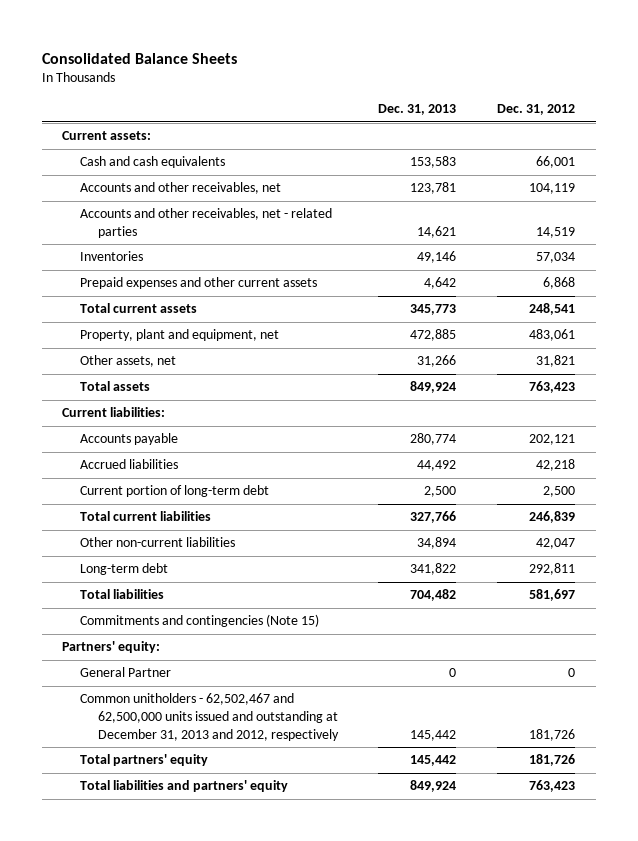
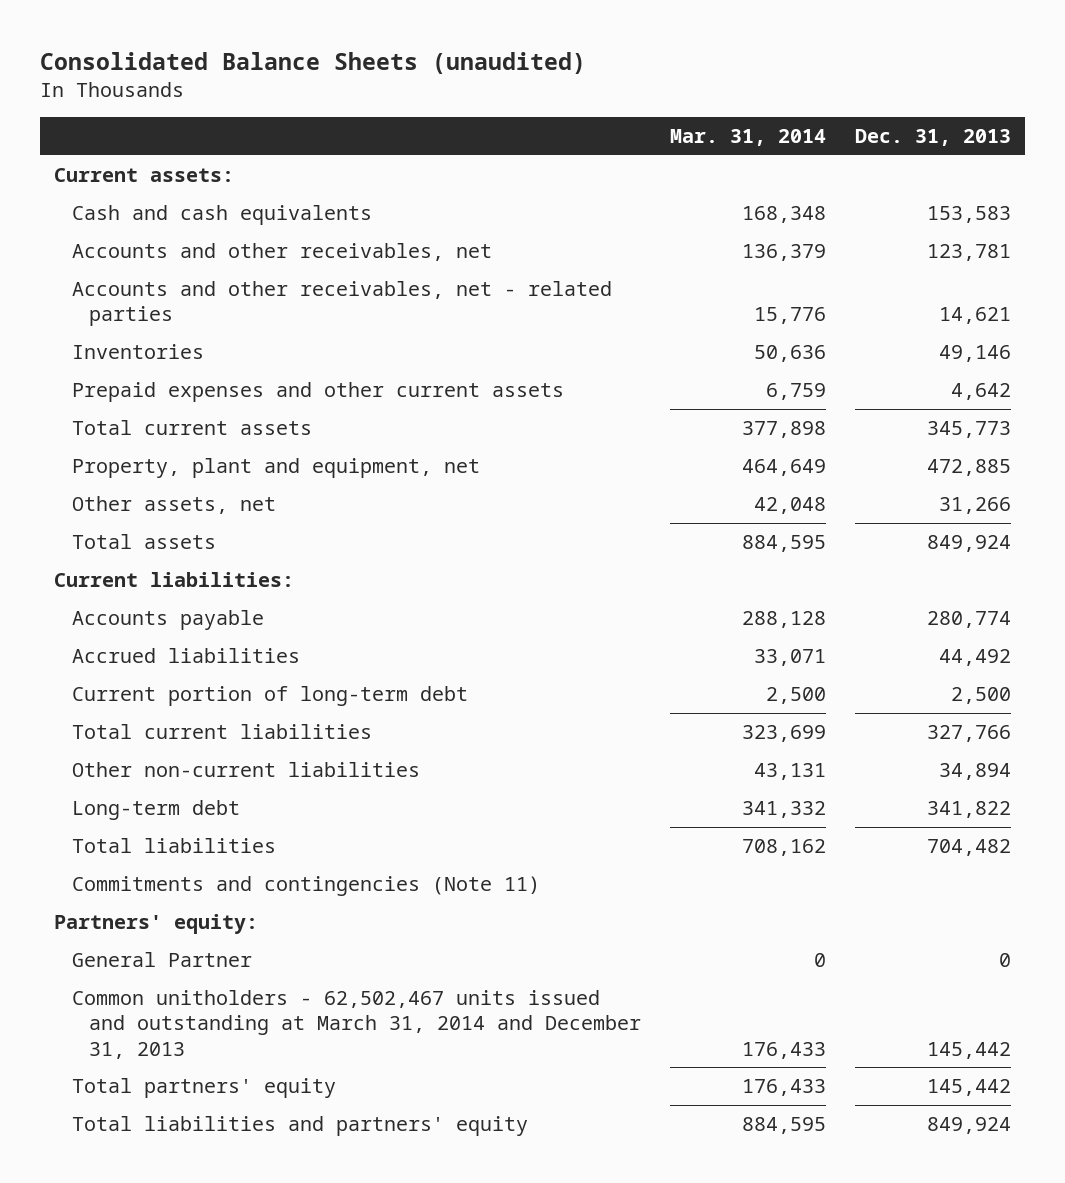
- Consolidated Balance Sheets
+ Consolidated Balance Sheets (unaudited)
- | Dec. 31, 2013 | Dec. 31, 2012
+ | Mar. 31, 2014 | Dec. 31, 2013
- Commitments and contingencies (Note 15)
+ Commitments and contingencies (Note 11)
- Common unitholders - 62,502,467 and 62,500,000 units issued and outstanding at December 31, 2013 and 2012, respectively | 145,442 | 181,726
+ Common unitholders - 62,502,467 units issued and outstanding at March 31, 2014 and December 31, 2013 | 176,433 | 145,442

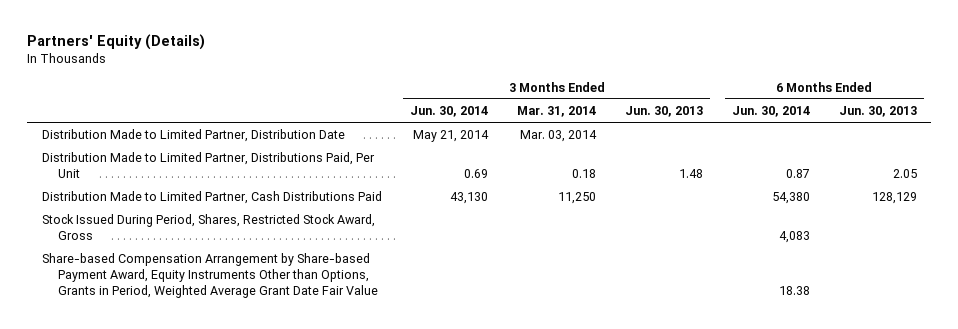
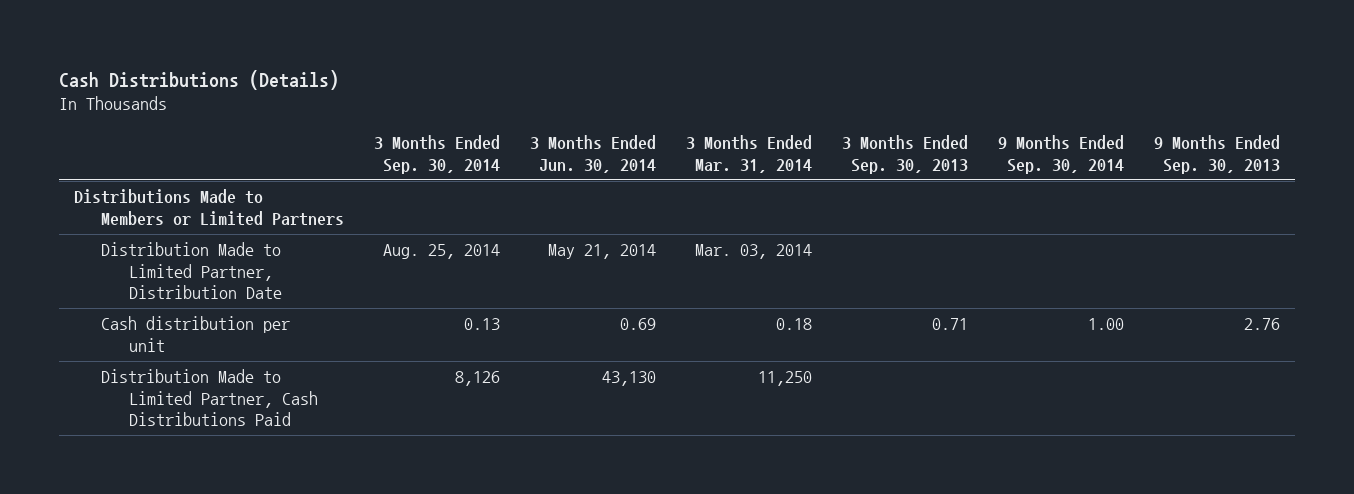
- Partners' Equity (Details)
+ Cash Distributions (Details)
- | 3 Months Ended Jun. 30, 2014 | 3 Months Ended Mar. 31, 2014 | 3 Months Ended Jun. 30, 2013 | 6 Months Ended Jun. 30, 2014 | 6 Months Ended Jun. 30, 2013
+ | 3 Months Ended Sep. 30, 2014 | 3 Months Ended Jun. 30, 2014 | 3 Months Ended Mar. 31, 2014 | 3 Months Ended Sep. 30, 2013 | 9 Months Ended Sep. 30, 2014 | 9 Months Ended Sep. 30, 2013
+ Distributions Made to Members or Limited Partners
- Distribution Made to Limited Partner, Distributions Paid, Per Unit | 0.69 | 0.18 | 1.48 | 0.87 | 2.05
+ Cash distribution per unit | 0.13 | 0.69 | 0.18 | 0.71 | 1.00 | 2.76
- Stock Issued During Period, Shares, Restricted Stock Award, Gross | | | | 4,083 |
- Share-based Compensation Arrangement by Share-based Payment Award, Equity Instruments Other than Options, Grants in Period, Weighted Average Grant Date Fair Value | | | | 18.38 |

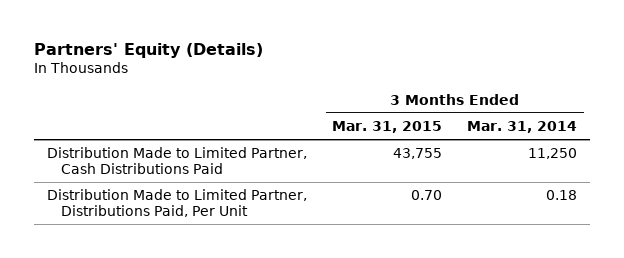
- Cash Distributions (Details)
+ Partners' Equity (Details)
- | 3 Months Ended Sep. 30, 2014 | 3 Months Ended Jun. 30, 2014 | 3 Months Ended Mar. 31, 2014 | 3 Months Ended Sep. 30, 2013 | 9 Months Ended Sep. 30, 2014 | 9 Months Ended Sep. 30, 2013
+ | 3 Months Ended Mar. 31, 2015 | 3 Months Ended Mar. 31, 2014
- Distributions Made to Members or Limited Partners
- Distribution Made to Limited Partner, Distribution Date | Aug. 25, 2014 | May 21, 2014 | Mar. 03, 2014 | | |
- Cash distribution per unit | 0.13 | 0.69 | 0.18 | 0.71 | 1.00 | 2.76
+ Distribution Made to Limited Partner, Distributions Paid, Per Unit | 0.70 | 0.18

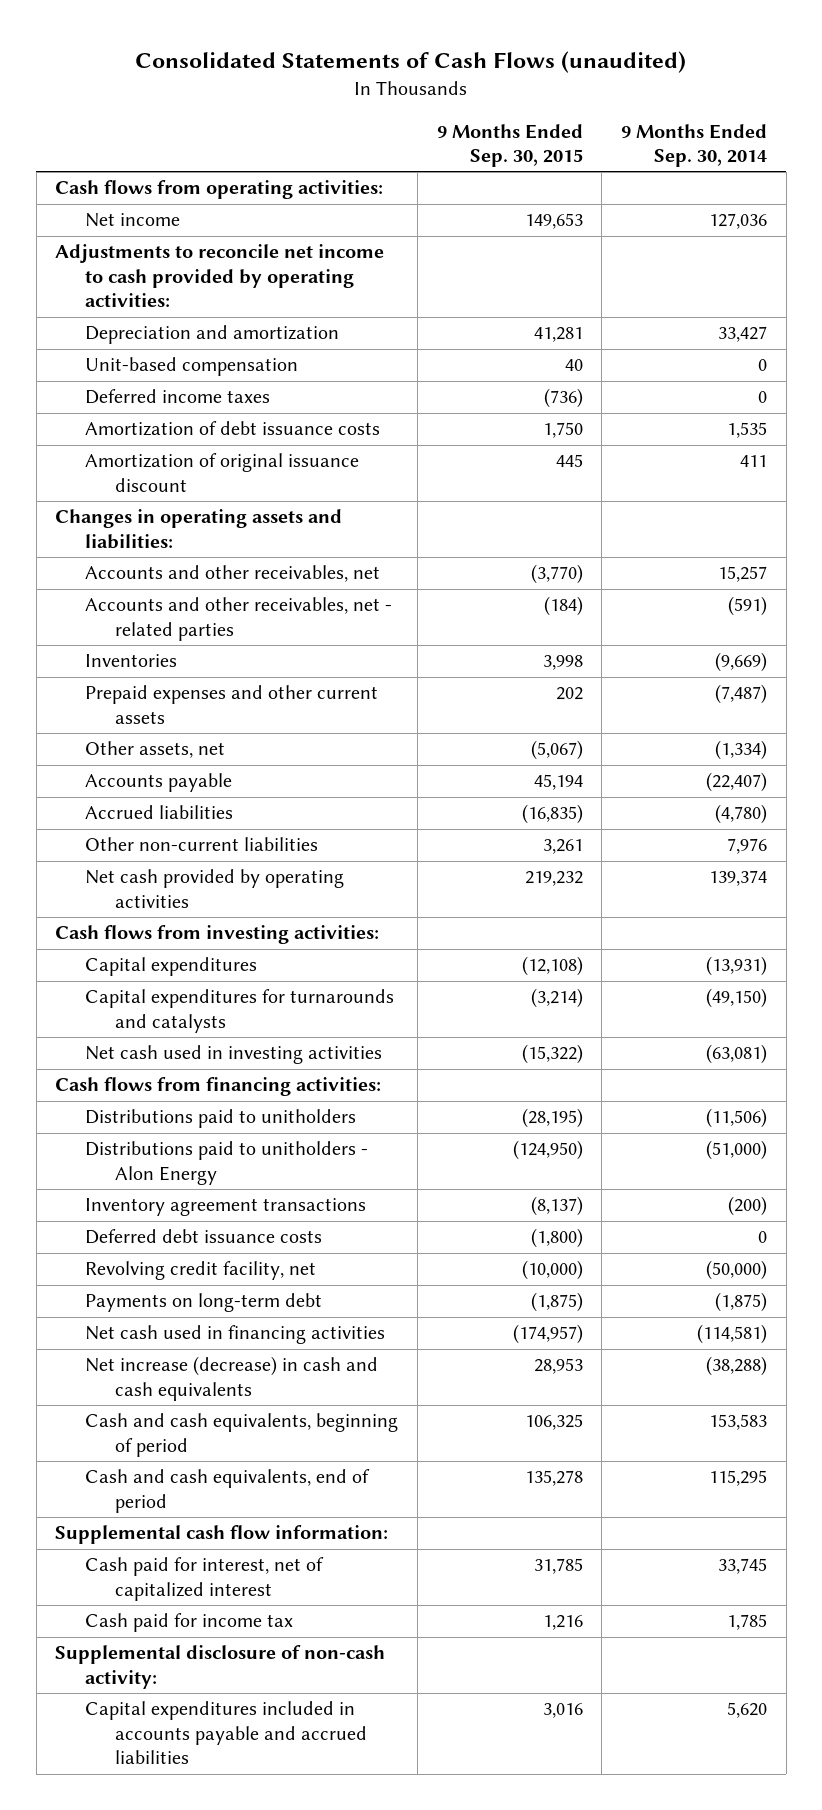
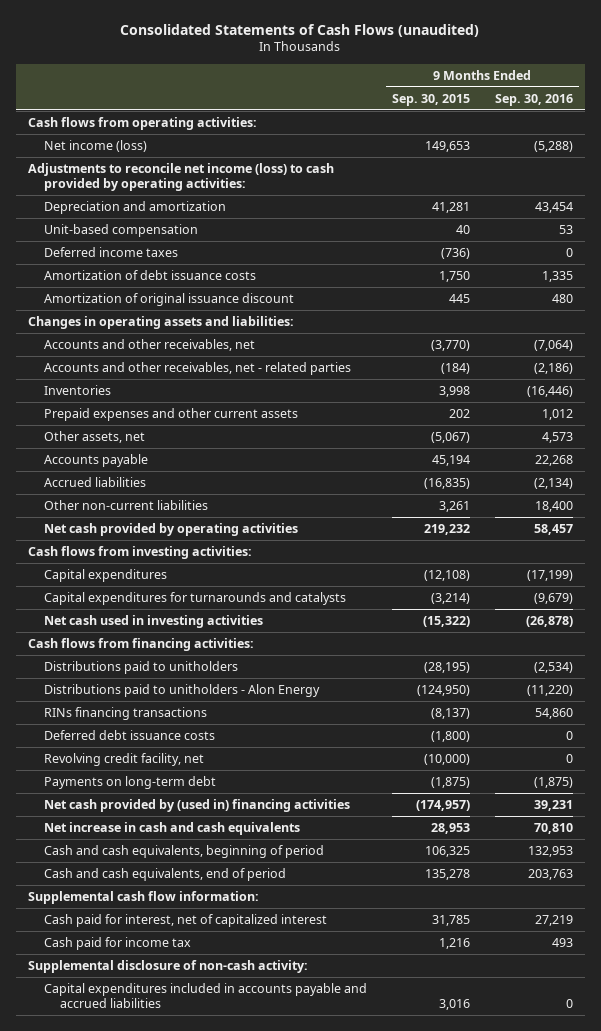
- | 9 Months Ended Sep. 30, 2015 | 9 Months Ended Sep. 30, 2014
+ | 9 Months Ended Sep. 30, 2015 | 9 Months Ended Sep. 30, 2016
- Net income | 149,653 | 127,036
- Adjustments to reconcile net income to cash provided by operating activities:
+ Net income (loss) | 149,653 | (5,288)
+ Adjustments to reconcile net income (loss) to cash provided by operating activities:
- Inventory agreement transactions | (8,137) | (200)
+ RINs financing transactions | (8,137) | 54,860
- Net cash used in financing activities | (174,957) | (114,581)
- Net increase (decrease) in cash and cash equivalents | 28,953 | (38,288)
+ Net cash provided by (used in) financing activities | (174,957) | 39,231
+ Net increase in cash and cash equivalents | 28,953 | 70,810

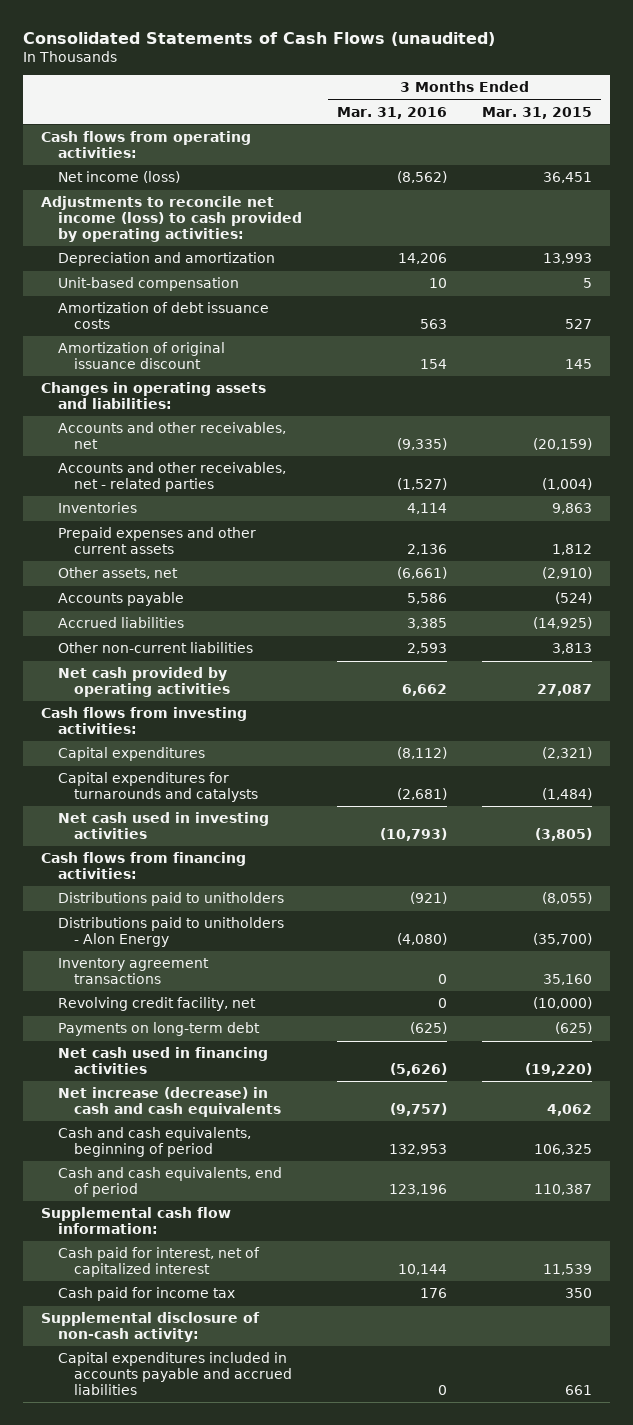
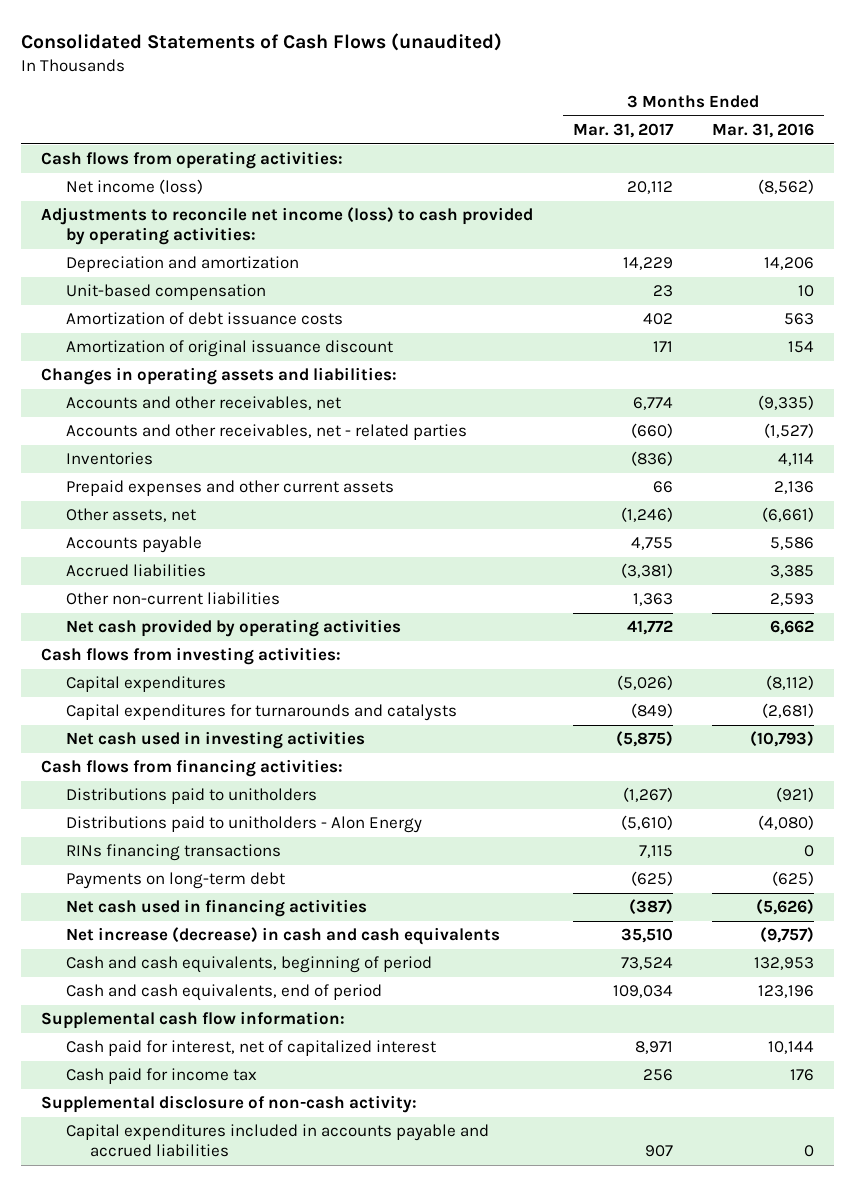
- | 3 Months Ended Mar. 31, 2016 | 3 Months Ended Mar. 31, 2015
+ | 3 Months Ended Mar. 31, 2017 | 3 Months Ended Mar. 31, 2016
- Inventory agreement transactions | 0 | 35,160
- Revolving credit facility, net | 0 | (10,000)
+ RINs financing transactions | 7,115 | 0

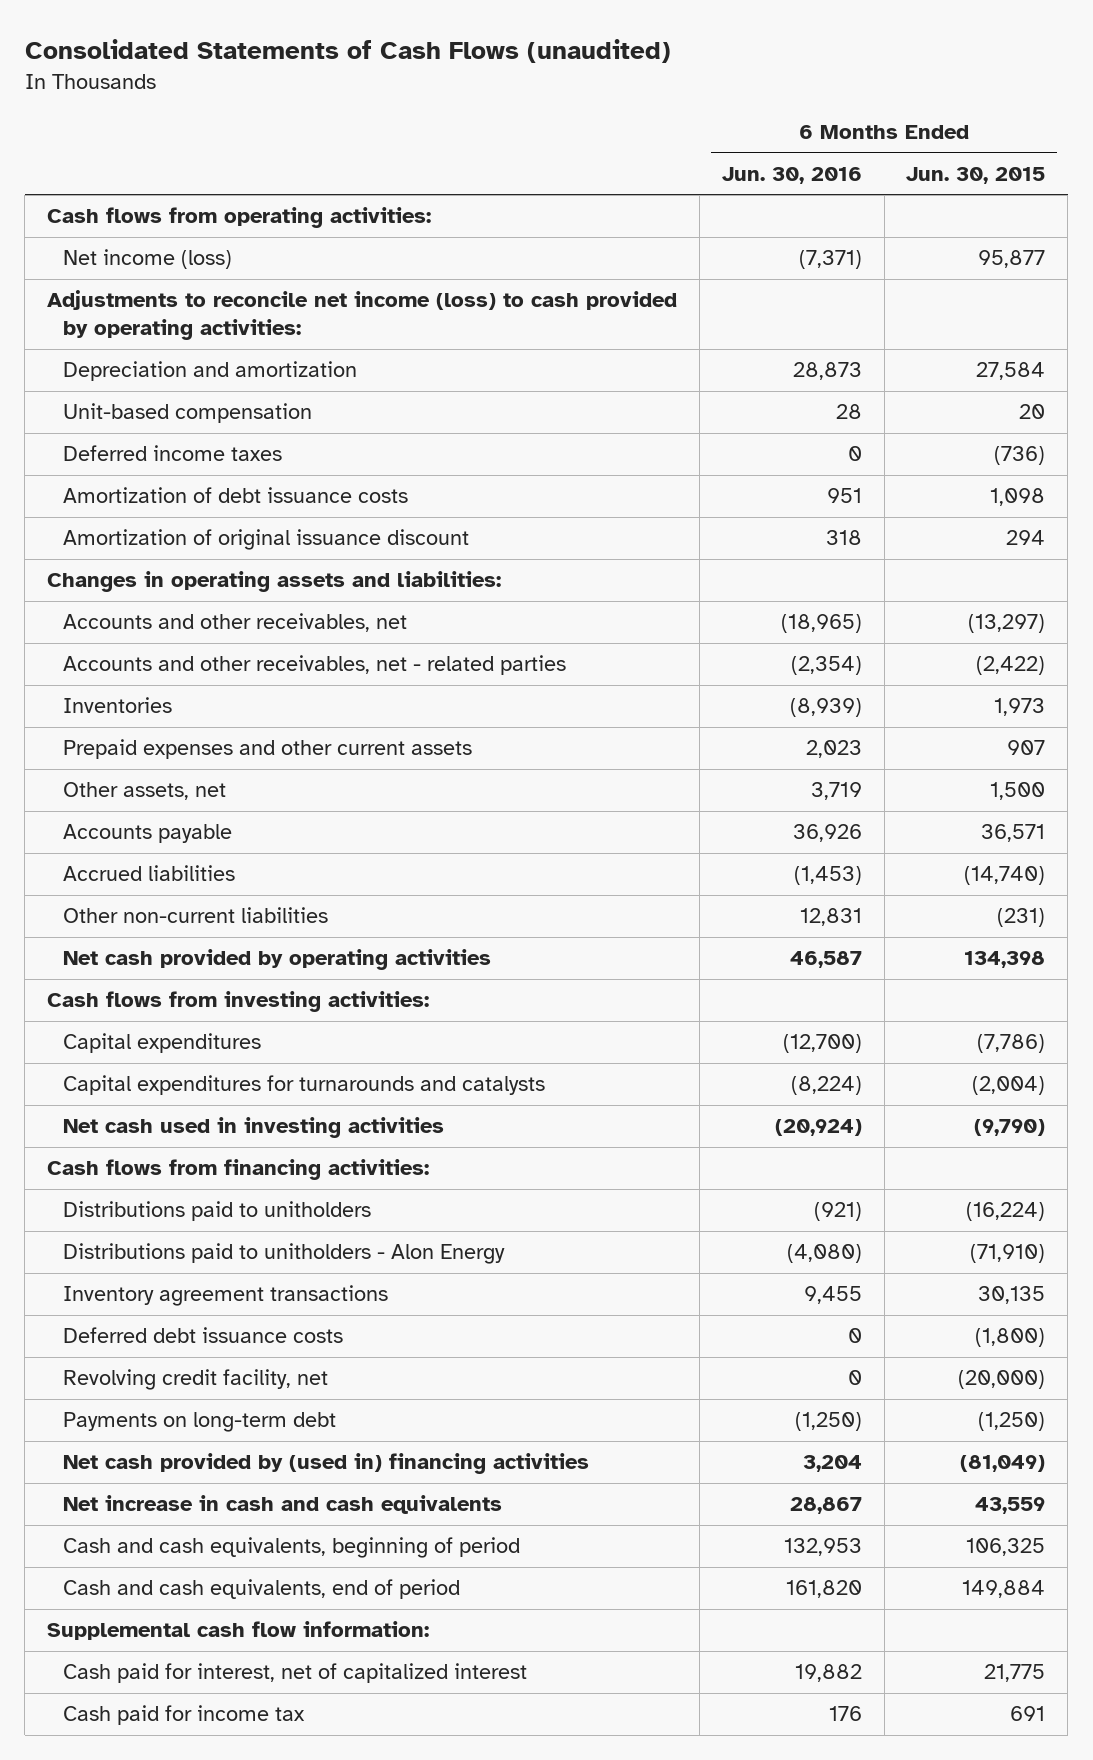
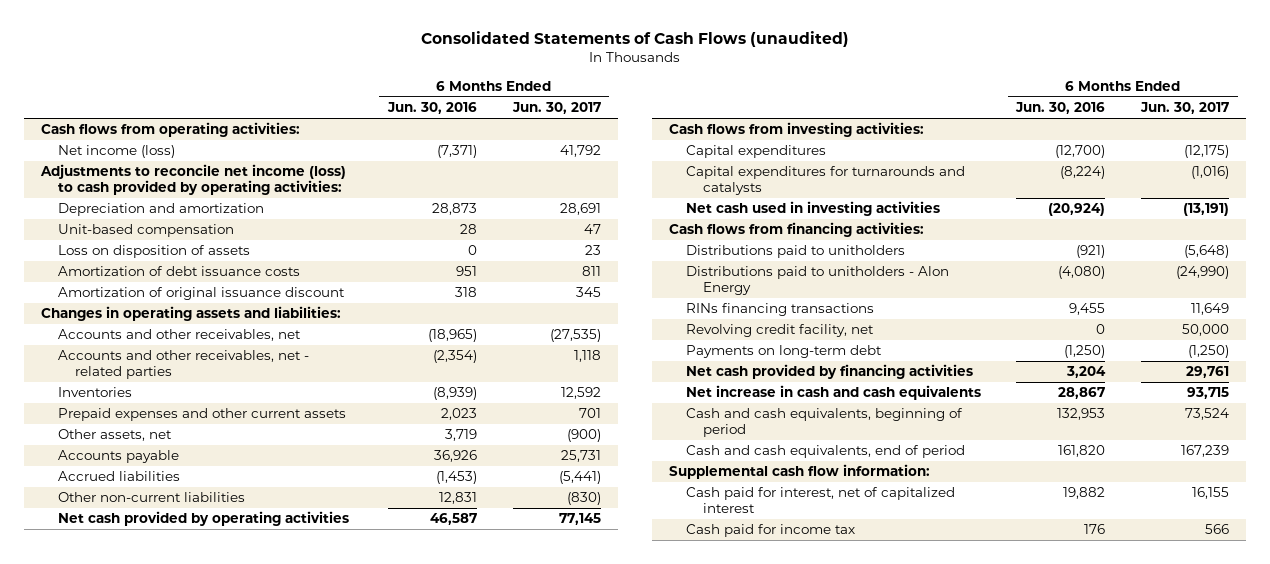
- | 6 Months Ended Jun. 30, 2016 | 6 Months Ended Jun. 30, 2015
+ | 6 Months Ended Jun. 30, 2016 | 6 Months Ended Jun. 30, 2017
- Deferred income taxes | 0 | (736)
+ Loss on disposition of assets | 0 | 23
- Inventory agreement transactions | 9,455 | 30,135
- Deferred debt issuance costs | 0 | (1,800)
+ RINs financing transactions | 9,455 | 11,649
- Net cash provided by (used in) financing activities | 3,204 | (81,049)
+ Net cash provided by financing activities | 3,204 | 29,761

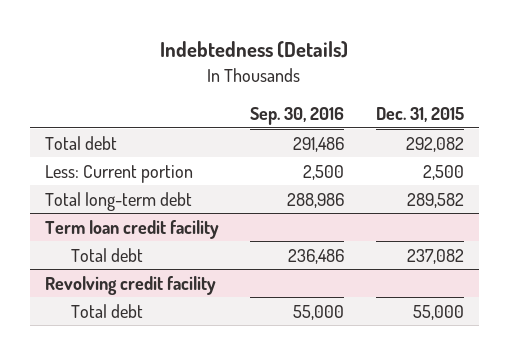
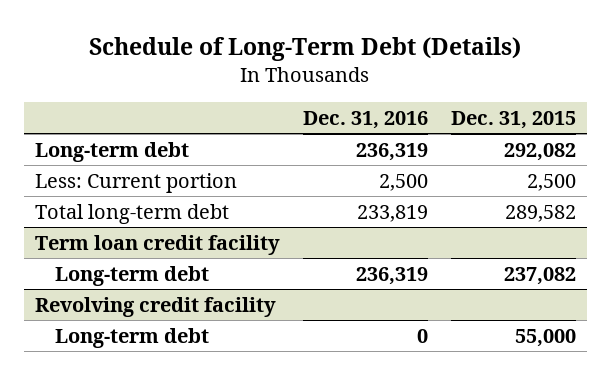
- Indebtedness (Details)
+ Schedule of Long-Term Debt (Details)
- | Sep. 30, 2016 | Dec. 31, 2015
+ | Dec. 31, 2016 | Dec. 31, 2015
- Total debt | 291,486 | 292,082
+ Long-term debt | 236,319 | 292,082
@ Term loan credit facility
- Total debt | 236,486 | 237,082
+ Long-term debt | 236,319 | 237,082
@ Revolving credit facility
- Total debt | 55,000 | 55,000
+ Long-term debt | 0 | 55,000

